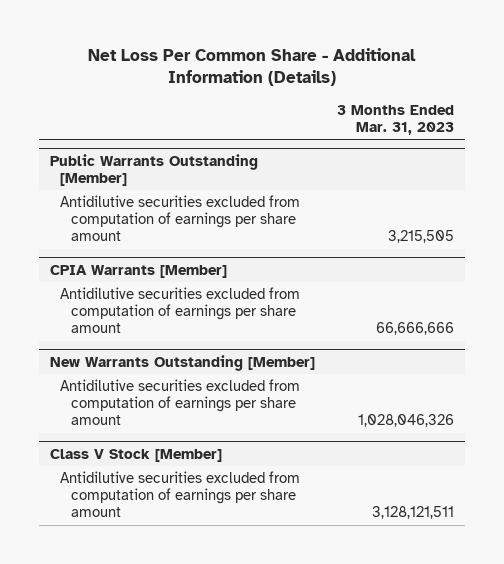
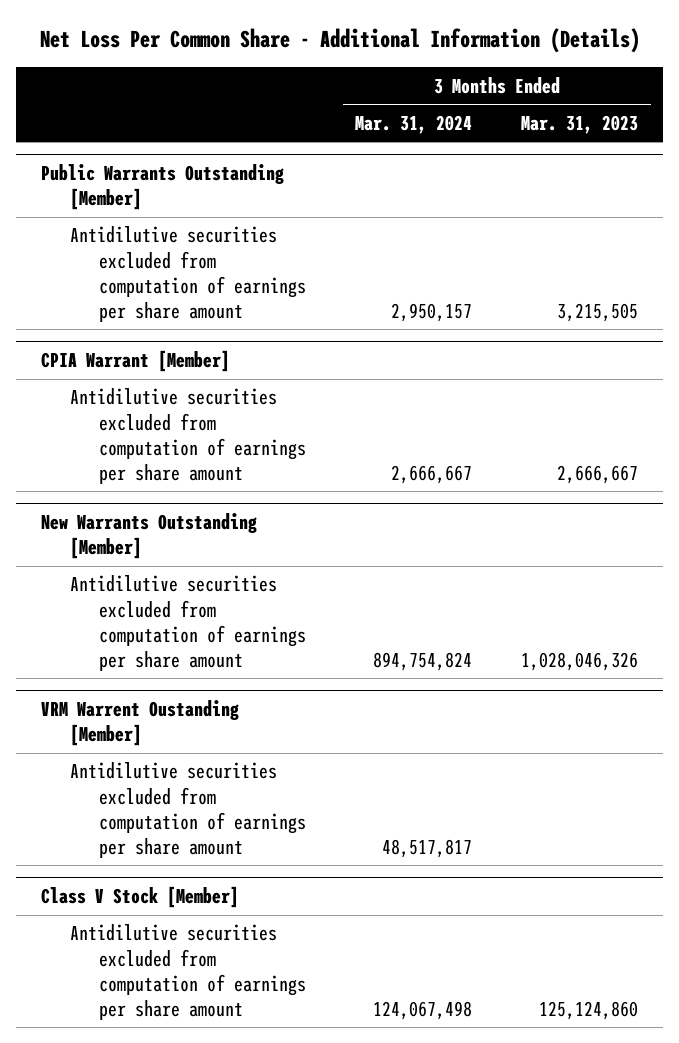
- | 3 Months Ended Mar. 31, 2023
+ | 3 Months Ended Mar. 31, 2024 | 3 Months Ended Mar. 31, 2023
- CPIA Warrants [Member]
- Antidilutive securities excluded from computation of earnings per share amount | 66,666,666
+ CPIA Warrant [Member]
+ Antidilutive securities excluded from computation of earnings per share amount | 2,666,667 | 2,666,667
+ VRM Warrent Oustanding [Member]
+ Antidilutive securities excluded from computation of earnings per share amount | 48,517,817 |
@ Class V Stock [Member]
- Antidilutive securities excluded from computation of earnings per share amount | 3,128,121,511
+ Antidilutive securities excluded from computation of earnings per share amount | 124,067,498 | 125,124,860

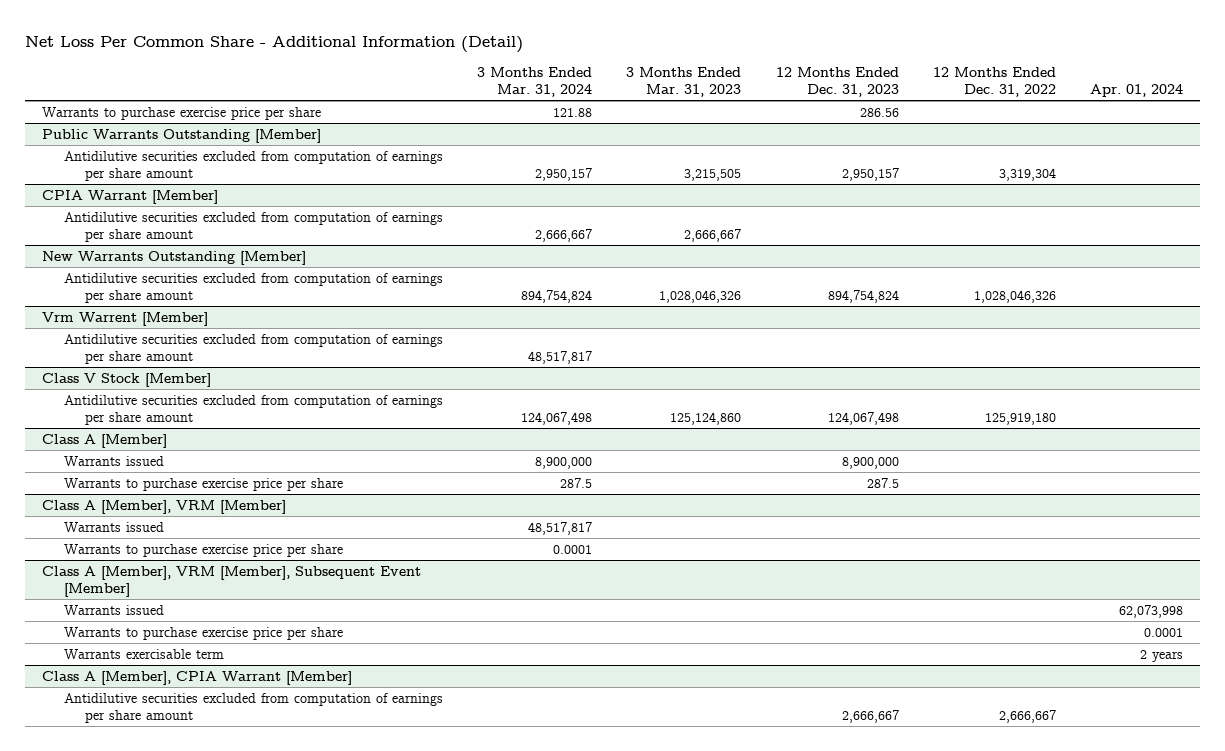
- Net Loss Per Common Share - Additional Information (Details)
+ Net Loss Per Common Share - Additional Information (Detail)
- | 3 Months Ended Mar. 31, 2024 | 3 Months Ended Mar. 31, 2023
+ | 3 Months Ended Mar. 31, 2024 | 3 Months Ended Mar. 31, 2023 | 12 Months Ended Dec. 31, 2023 | 12 Months Ended Dec. 31, 2022 | Apr. 01, 2024
+ Warrants to purchase exercise price per share | 121.88 | | 286.56 | |
- VRM Warrent Oustanding [Member]
+ Vrm Warrent [Member]
+ Class A [Member]
+ Warrants issued | 8,900,000 | | 8,900,000 | |
+ Warrants to purchase exercise price per share | 287.5 | | 287.5 | |
+ Class A [Member], VRM [Member]
+ Warrants issued | 48,517,817 | | | |
+ Warrants to purchase exercise price per share | 0.0001 | | | |
+ Class A [Member], VRM [Member], Subsequent Event [Member]
+ Warrants issued | | | | | 62,073,998
+ Warrants to purchase exercise price per share | | | | | 0.0001
+ Warrants exercisable term | | | | | 2 years
+ Class A [Member], CPIA Warrant [Member]
+ Antidilutive securities excluded from computation of earnings per share amount | | | 2,666,667 | 2,666,667 |

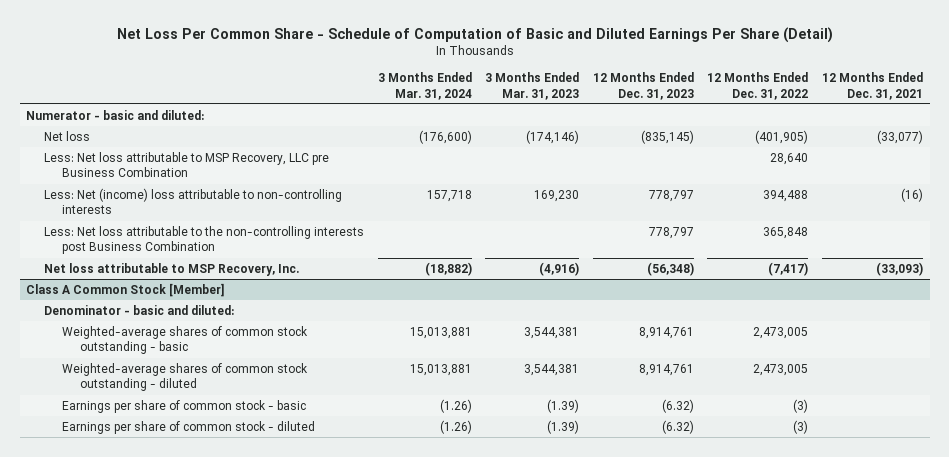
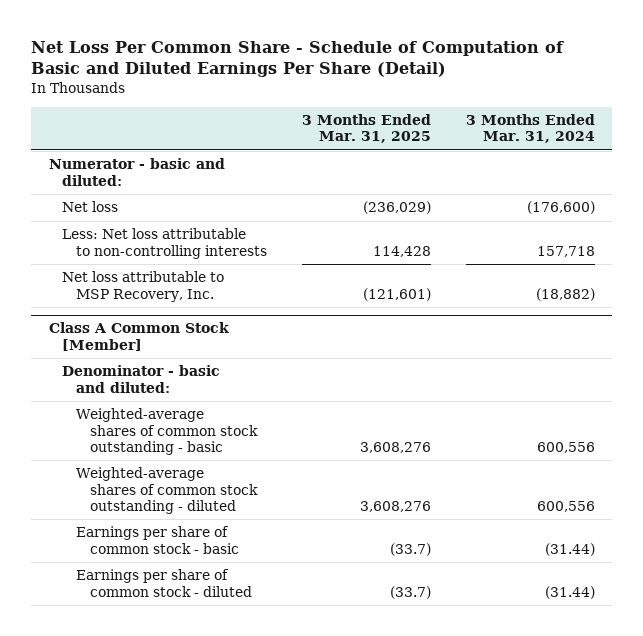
- | 3 Months Ended Mar. 31, 2024 | 3 Months Ended Mar. 31, 2023 | 12 Months Ended Dec. 31, 2023 | 12 Months Ended Dec. 31, 2022 | 12 Months Ended Dec. 31, 2021
+ | 3 Months Ended Mar. 31, 2025 | 3 Months Ended Mar. 31, 2024
- Less: Net loss attributable to MSP Recovery, LLC pre Business Combination | | | | 28,640 |
- Less: Net (income) loss attributable to non-controlling interests | 157,718 | 169,230 | 778,797 | 394,488 | (16)
- Less: Net loss attributable to the non-controlling interests post Business Combination | | | 778,797 | 365,848 |
+ Less: Net loss attributable to non-controlling interests | 114,428 | 157,718
@ Class A Common Stock [Member]
- Weighted-average shares of common stock outstanding - basic | 15,013,881 | 3,544,381 | 8,914,761 | 2,473,005 |
- Weighted-average shares of common stock outstanding - diluted | 15,013,881 | 3,544,381 | 8,914,761 | 2,473,005 |
- Earnings per share of common stock - basic | (1.26) | (1.39) | (6.32) | (3) |
- Earnings per share of common stock - diluted | (1.26) | (1.39) | (6.32) | (3) |
+ Weighted-average shares of common stock outstanding - basic | 3,608,276 | 600,556
+ Weighted-average shares of common stock outstanding - diluted | 3,608,276 | 600,556
+ Earnings per share of common stock - basic | (33.7) | (31.44)
+ Earnings per share of common stock - diluted | (33.7) | (31.44)

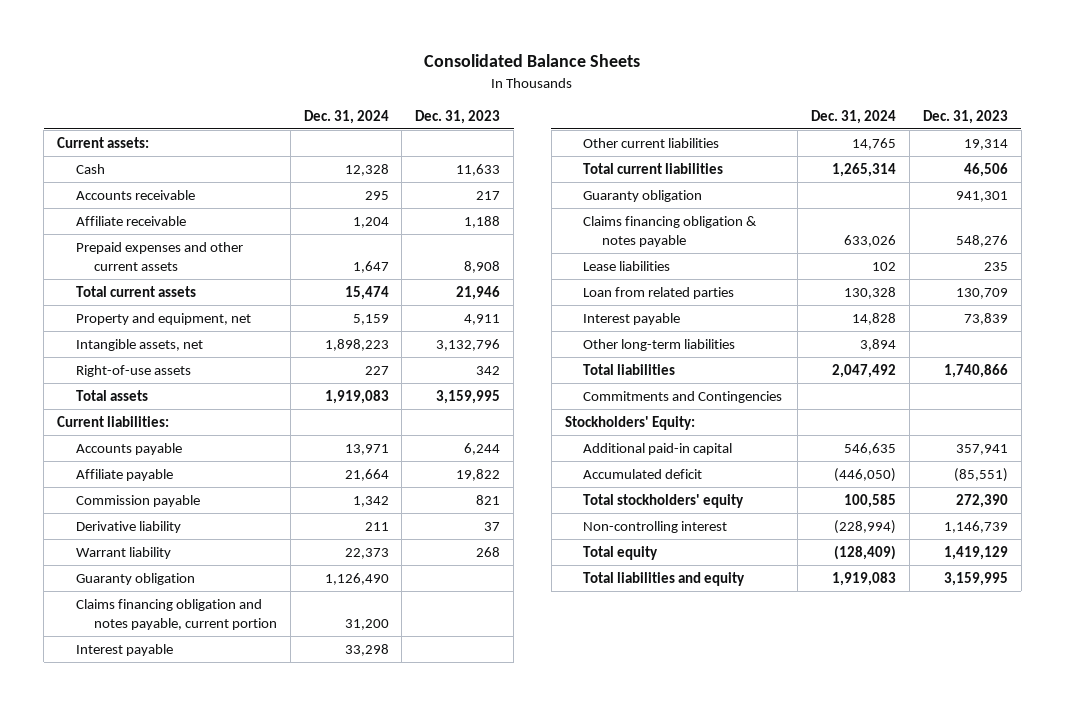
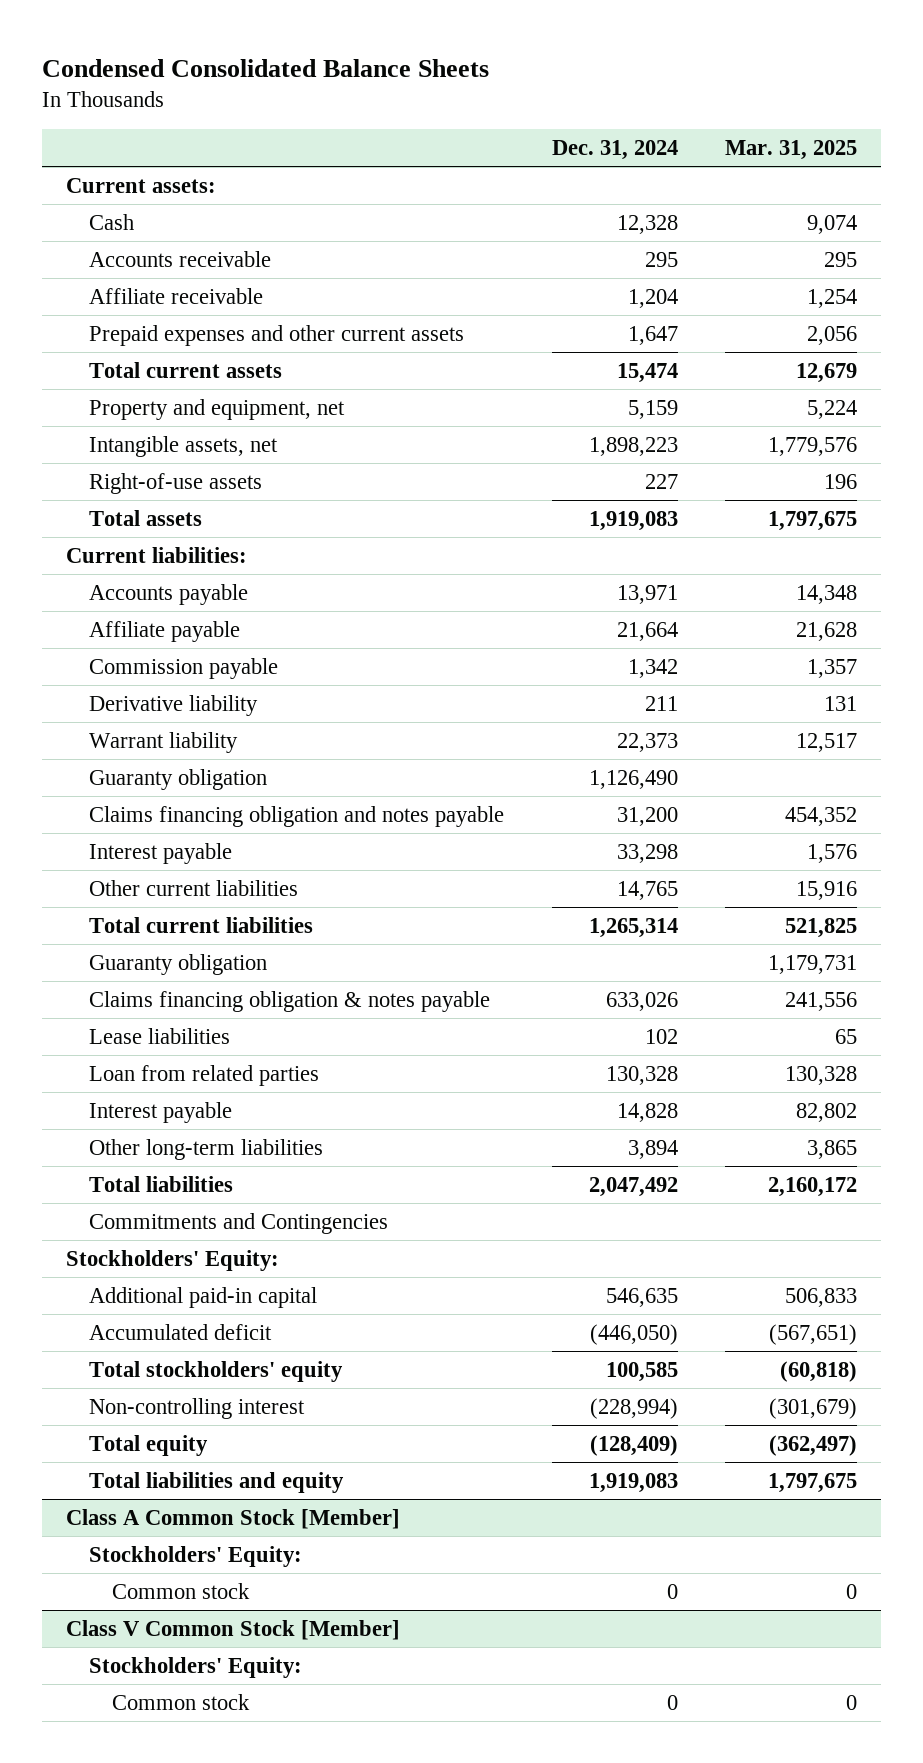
- Consolidated Balance Sheets
+ Condensed Consolidated Balance Sheets
- | Dec. 31, 2024 | Dec. 31, 2023
+ | Dec. 31, 2024 | Mar. 31, 2025
- Claims financing obligation and notes payable, current portion | 31,200 |
+ Claims financing obligation and notes payable | 31,200 | 454,352
+ Class A Common Stock [Member]
+ Stockholders' Equity:
+ Common stock | 0 | 0
+ Class V Common Stock [Member]
+ Stockholders' Equity:
+ Common stock | 0 | 0

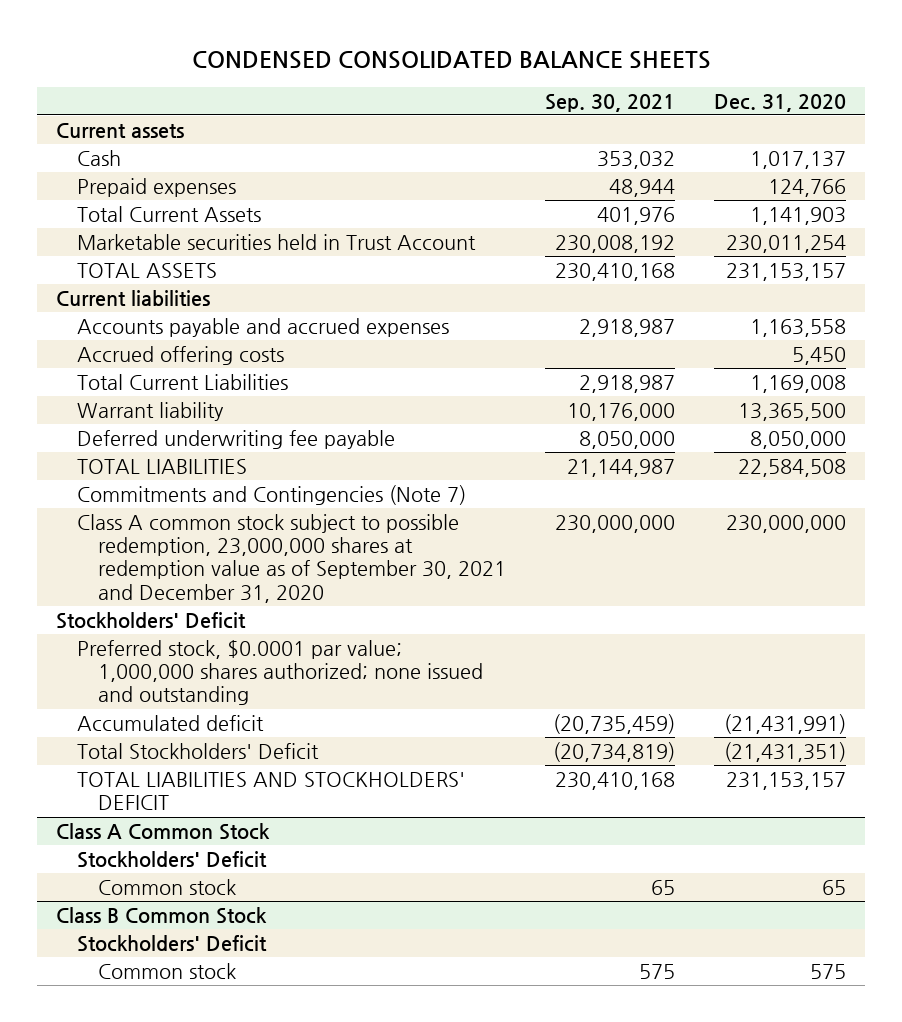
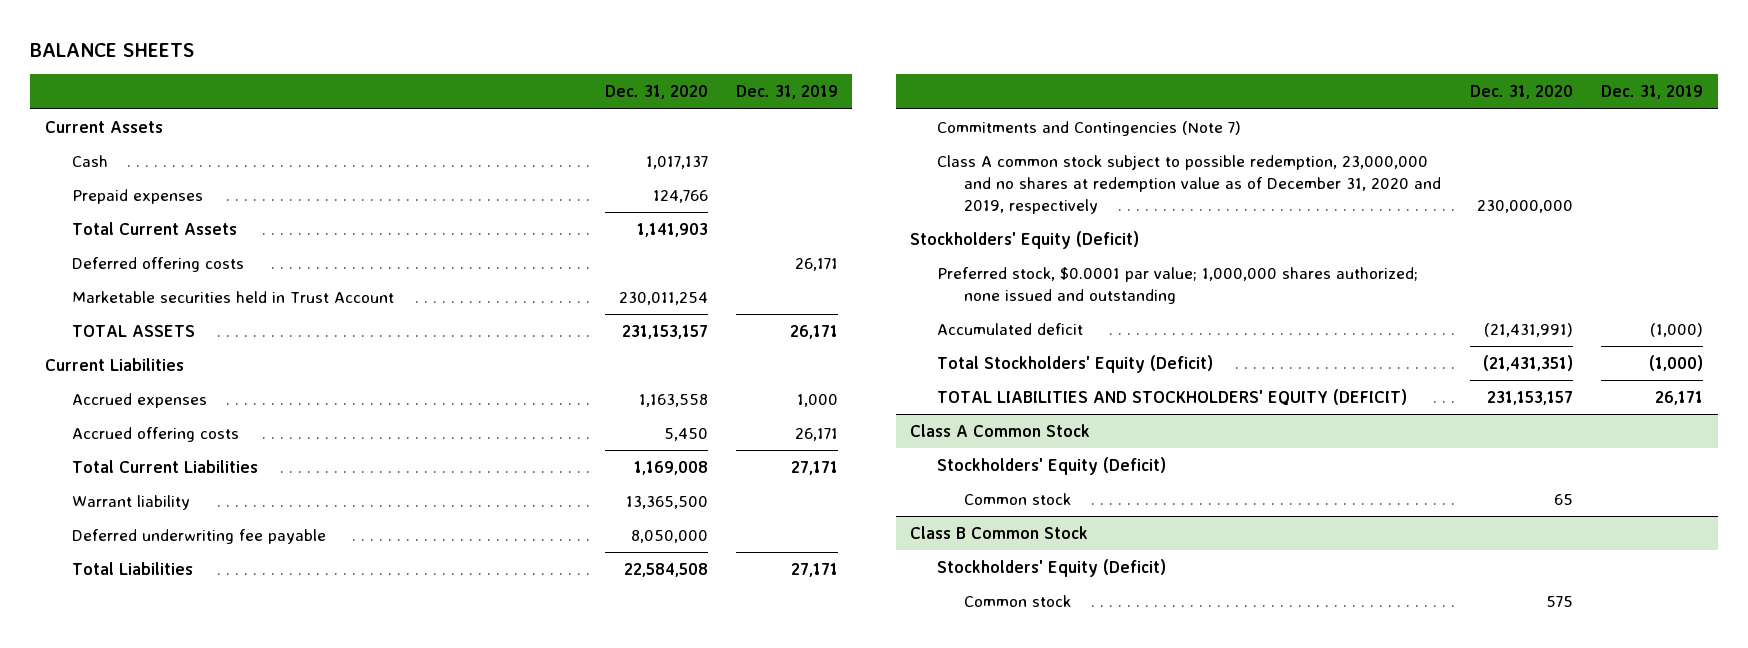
- CONDENSED CONSOLIDATED BALANCE SHEETS
+ BALANCE SHEETS
- | Sep. 30, 2021 | Dec. 31, 2020
+ | Dec. 31, 2020 | Dec. 31, 2019
- Current assets
+ Current Assets
+ Deferred offering costs | | 26,171
- Current liabilities
- Accounts payable and accrued expenses | 2,918,987 | 1,163,558
+ Current Liabilities
+ Accrued expenses | 1,163,558 | 1,000
- TOTAL LIABILITIES | 21,144,987 | 22,584,508
+ Total Liabilities | 22,584,508 | 27,171
- Class A common stock subject to possible redemption, 23,000,000 shares at redemption value as of September 30, 2021 and December 31, 2020 | 230,000,000 | 230,000,000
- Stockholders' Deficit
+ Class A common stock subject to possible redemption, 23,000,000 and no shares at redemption value as of December 31, 2020 and 2019, respectively | 230,000,000 |
+ Stockholders' Equity (Deficit)
- Total Stockholders' Deficit | (20,734,819) | (21,431,351)
- TOTAL LIABILITIES AND STOCKHOLDERS' DEFICIT | 230,410,168 | 231,153,157
+ Total Stockholders' Equity (Deficit) | (21,431,351) | (1,000)
+ TOTAL LIABILITIES AND STOCKHOLDERS' EQUITY (DEFICIT) | 231,153,157 | 26,171
@ Class A Common Stock
- Stockholders' Deficit
+ Stockholders' Equity (Deficit)
@ Class B Common Stock
- Stockholders' Deficit
+ Stockholders' Equity (Deficit)

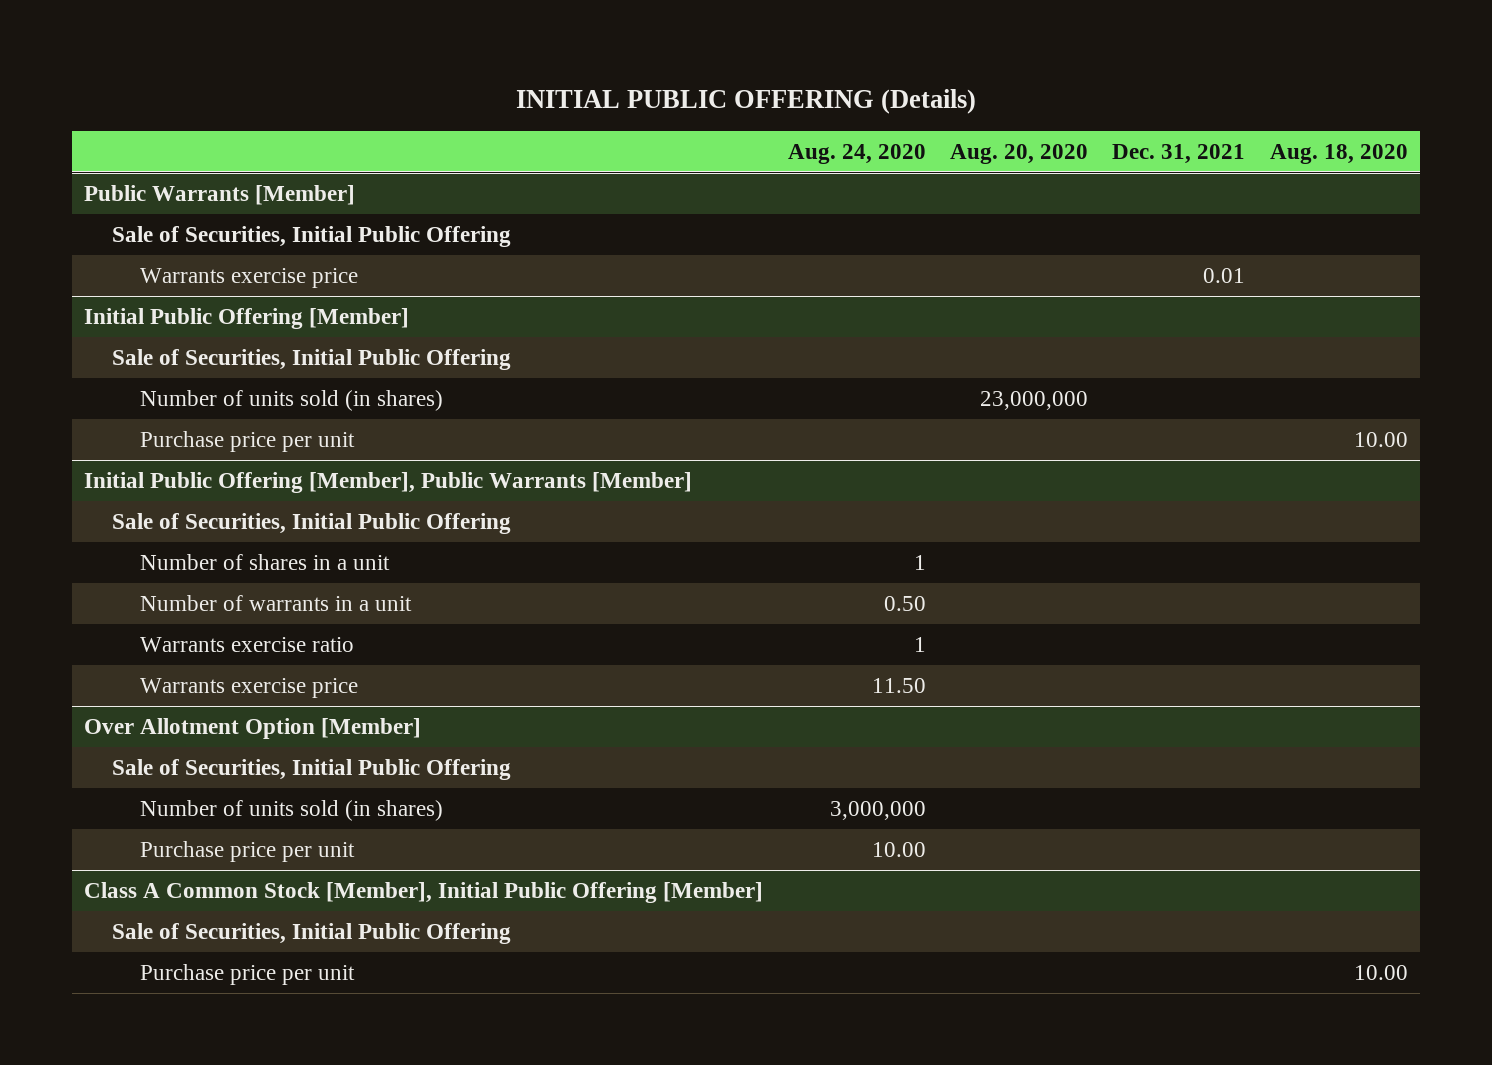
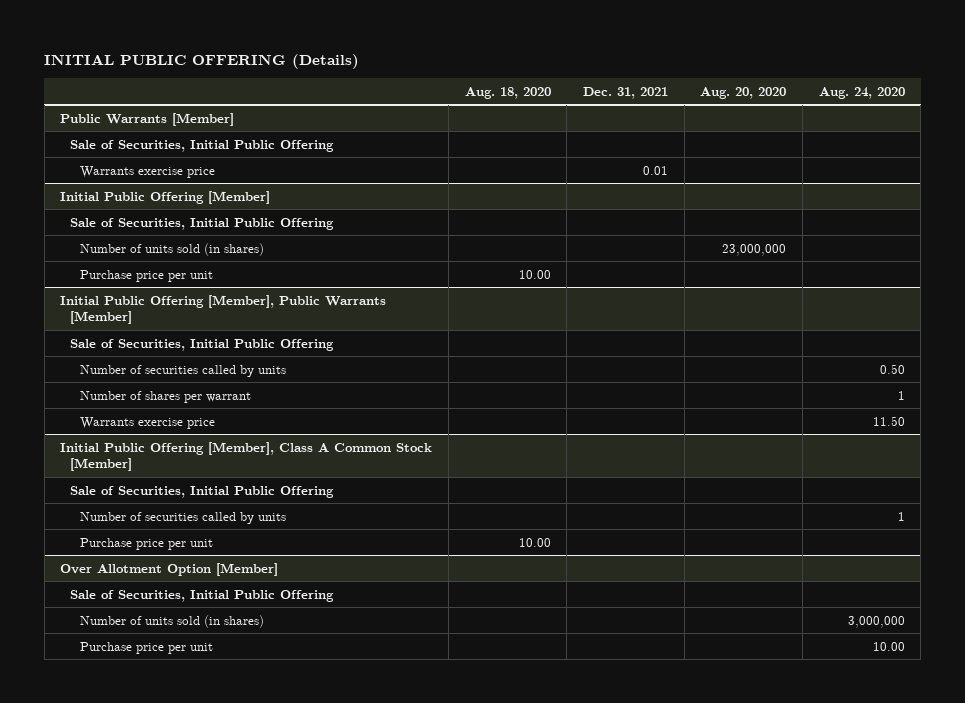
- | Aug. 24, 2020 | Aug. 20, 2020 | Dec. 31, 2021 | Aug. 18, 2020
+ | Aug. 18, 2020 | Dec. 31, 2021 | Aug. 20, 2020 | Aug. 24, 2020
@ Initial Public Offering [Member], Public Warrants [Member]
- Number of shares in a unit | 1 | | |
- Number of warrants in a unit | 0.50 | | |
- Warrants exercise ratio | 1 | | |
+ Number of securities called by units | | | | 0.50
+ Number of shares per warrant | | | | 1
+ Initial Public Offering [Member], Class A Common Stock [Member]
+ Sale of Securities, Initial Public Offering
+ Number of securities called by units | | | | 1
+ Purchase price per unit | 10.00 | | |
- Class A Common Stock [Member], Initial Public Offering [Member]
- Sale of Securities, Initial Public Offering
- Purchase price per unit | | | | 10.00

